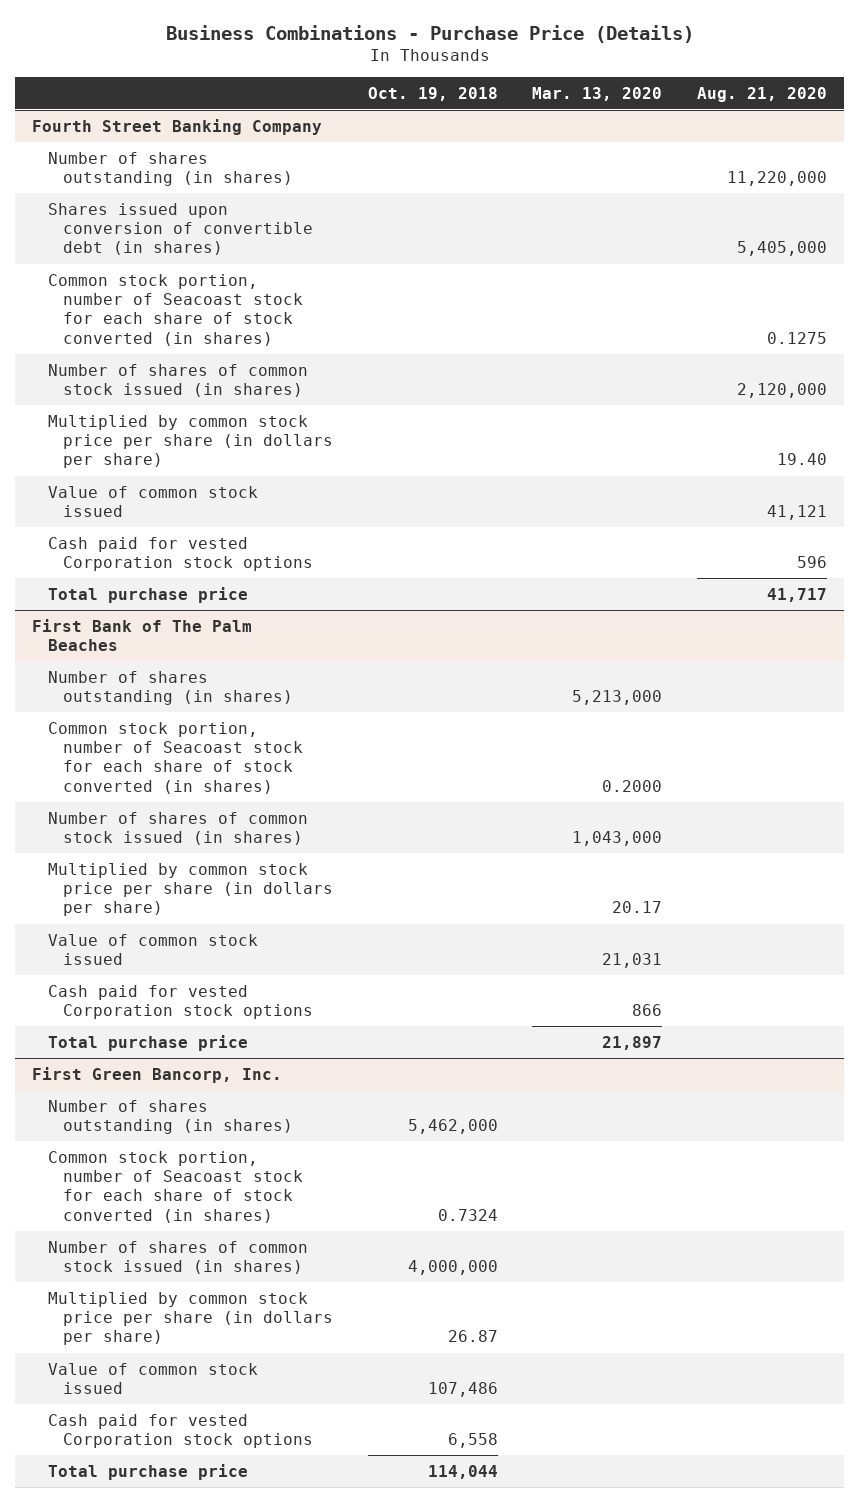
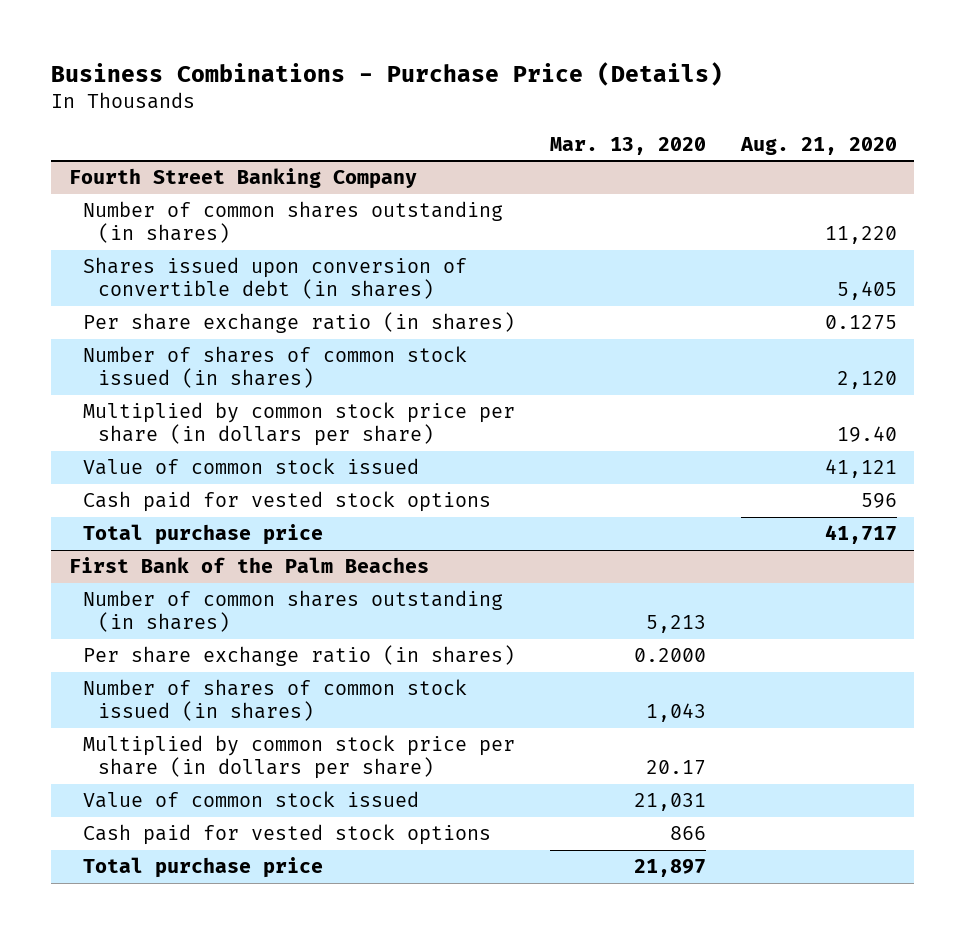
- | Oct. 19, 2018 | Mar. 13, 2020 | Aug. 21, 2020
+ | Mar. 13, 2020 | Aug. 21, 2020
@ Fourth Street Banking Company
- Number of shares outstanding (in shares) | | | 11,220,000
- Shares issued upon conversion of convertible debt (in shares) | | | 5,405,000
- Common stock portion, number of Seacoast stock for each share of stock converted (in shares) | | | 0.1275
- Number of shares of common stock issued (in shares) | | | 2,120,000
+ Number of common shares outstanding (in shares) | | 11,220
+ Shares issued upon conversion of convertible debt (in shares) | | 5,405
+ Per share exchange ratio (in shares) | | 0.1275
+ Number of shares of common stock issued (in shares) | | 2,120
- Cash paid for vested Corporation stock options | | | 596
+ Cash paid for vested stock options | | 596
- First Bank of The Palm Beaches
- Number of shares outstanding (in shares) | | 5,213,000 |
- Common stock portion, number of Seacoast stock for each share of stock converted (in shares) | | 0.2000 |
- Number of shares of common stock issued (in shares) | | 1,043,000 |
+ First Bank of the Palm Beaches
+ Number of common shares outstanding (in shares) | 5,213 |
+ Per share exchange ratio (in shares) | 0.2000 |
+ Number of shares of common stock issued (in shares) | 1,043 |
- Cash paid for vested Corporation stock options | | 866 |
+ Cash paid for vested stock options | 866 |
- First Green Bancorp, Inc.
- Number of shares outstanding (in shares) | 5,462,000 | |
- Common stock portion, number of Seacoast stock for each share of stock converted (in shares) | 0.7324 | |
- Number of shares of common stock issued (in shares) | 4,000,000 | |
- Multiplied by common stock price per share (in dollars per share) | 26.87 | |
- Value of common stock issued | 107,486 | |
- Cash paid for vested Corporation stock options | 6,558 | |
- Total purchase price | 114,044 | |

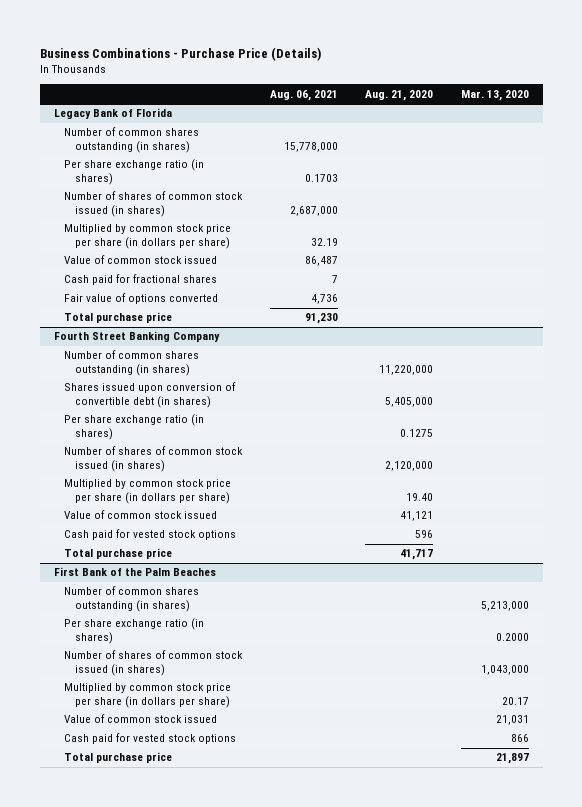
- | Mar. 13, 2020 | Aug. 21, 2020
+ | Aug. 06, 2021 | Aug. 21, 2020 | Mar. 13, 2020
+ Legacy Bank of Florida
+ Number of common shares outstanding (in shares) | 15,778,000 | |
+ Per share exchange ratio (in shares) | 0.1703 | |
+ Number of shares of common stock issued (in shares) | 2,687,000 | |
+ Multiplied by common stock price per share (in dollars per share) | 32.19 | |
+ Value of common stock issued | 86,487 | |
+ Cash paid for fractional shares | 7 | |
+ Fair value of options converted | 4,736 | |
+ Total purchase price | 91,230 | |
@ Fourth Street Banking Company
- Number of common shares outstanding (in shares) | | 11,220
- Shares issued upon conversion of convertible debt (in shares) | | 5,405
+ Number of common shares outstanding (in shares) | | 11,220,000 |
+ Shares issued upon conversion of convertible debt (in shares) | | 5,405,000 |
- Number of shares of common stock issued (in shares) | | 2,120
+ Number of shares of common stock issued (in shares) | | 2,120,000 |
@ First Bank of the Palm Beaches
- Number of common shares outstanding (in shares) | 5,213 |
+ Number of common shares outstanding (in shares) | | | 5,213,000
- Number of shares of common stock issued (in shares) | 1,043 |
+ Number of shares of common stock issued (in shares) | | | 1,043,000

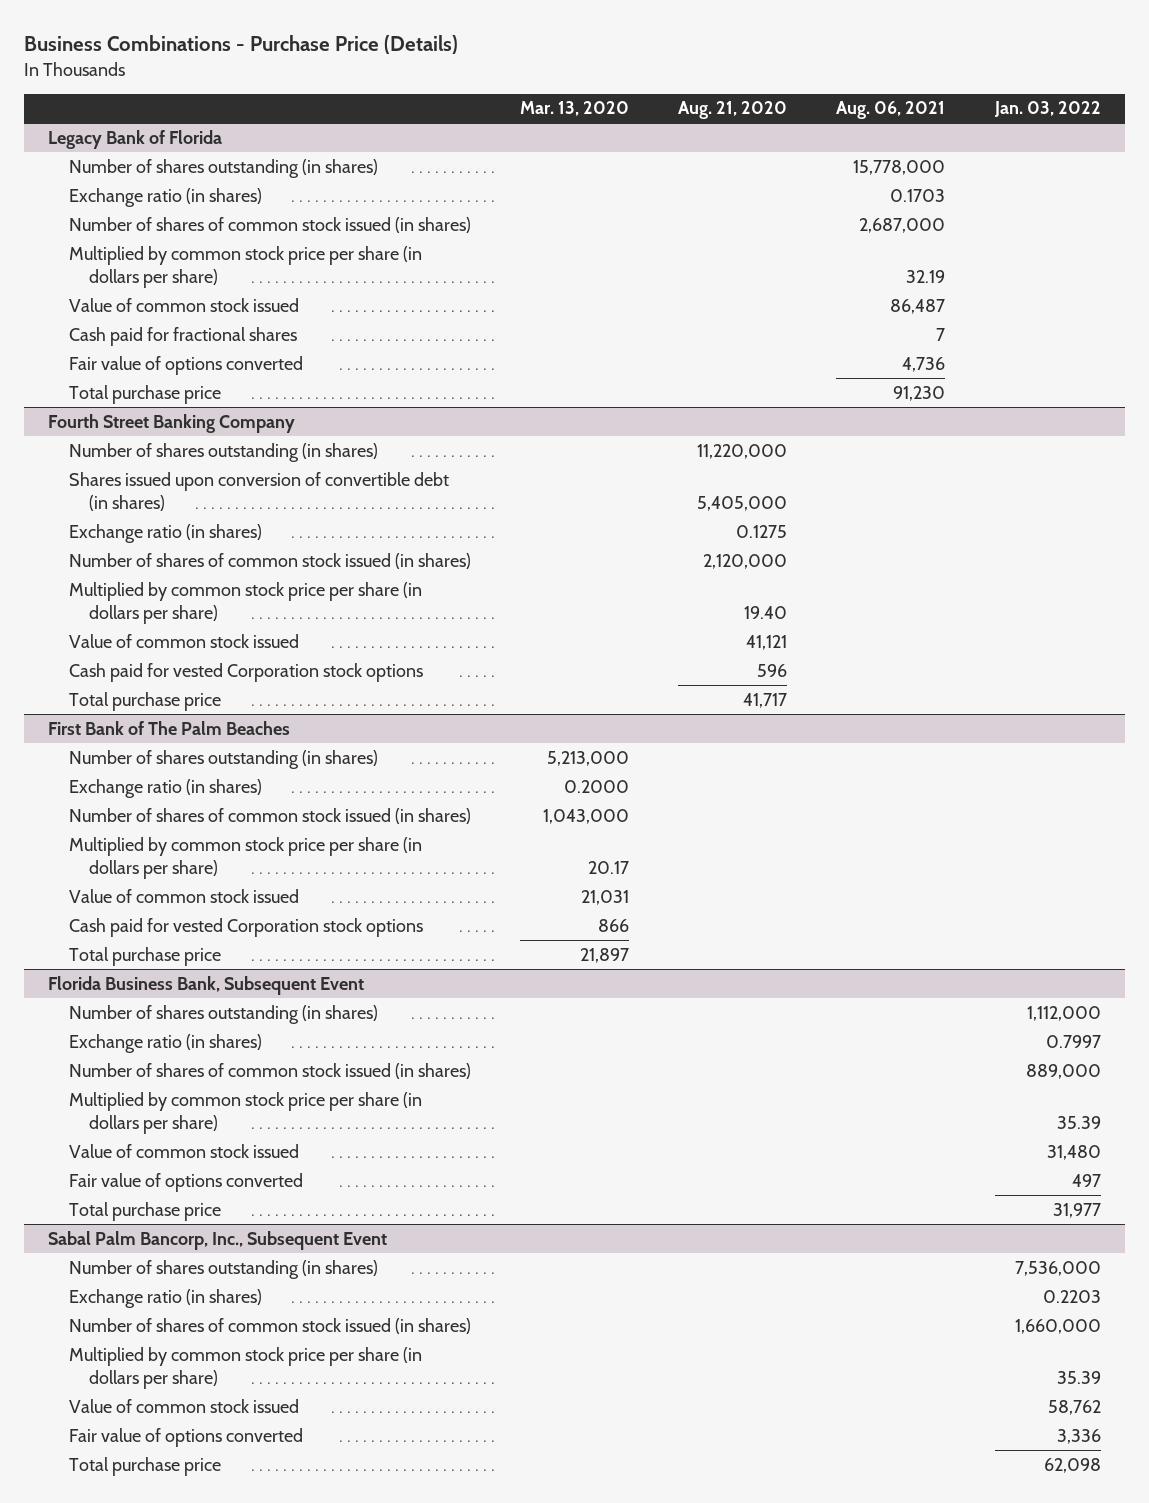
- | Aug. 06, 2021 | Aug. 21, 2020 | Mar. 13, 2020
+ | Mar. 13, 2020 | Aug. 21, 2020 | Aug. 06, 2021 | Jan. 03, 2022
@ Legacy Bank of Florida
- Number of common shares outstanding (in shares) | 15,778,000 | |
- Per share exchange ratio (in shares) | 0.1703 | |
+ Number of shares outstanding (in shares) | | | 15,778,000 |
+ Exchange ratio (in shares) | | | 0.1703 |
@ Fourth Street Banking Company
- Number of common shares outstanding (in shares) | | 11,220,000 |
+ Number of shares outstanding (in shares) | | 11,220,000 | |
- Per share exchange ratio (in shares) | | 0.1275 |
+ Exchange ratio (in shares) | | 0.1275 | |
- Cash paid for vested stock options | | 596 |
+ Cash paid for vested Corporation stock options | | 596 | |
- First Bank of the Palm Beaches
- Number of common shares outstanding (in shares) | | | 5,213,000
- Per share exchange ratio (in shares) | | | 0.2000
+ First Bank of The Palm Beaches
+ Number of shares outstanding (in shares) | 5,213,000 | | |
+ Exchange ratio (in shares) | 0.2000 | | |
- Cash paid for vested stock options | | | 866
+ Cash paid for vested Corporation stock options | 866 | | |
+ Florida Business Bank, Subsequent Event
+ Number of shares outstanding (in shares) | | | | 1,112,000
+ Exchange ratio (in shares) | | | | 0.7997
+ Number of shares of common stock issued (in shares) | | | | 889,000
+ Multiplied by common stock price per share (in dollars per share) | | | | 35.39
+ Value of common stock issued | | | | 31,480
+ Fair value of options converted | | | | 497
+ Total purchase price | | | | 31,977
+ Sabal Palm Bancorp, Inc., Subsequent Event
+ Number of shares outstanding (in shares) | | | | 7,536,000
+ Exchange ratio (in shares) | | | | 0.2203
+ Number of shares of common stock issued (in shares) | | | | 1,660,000
+ Multiplied by common stock price per share (in dollars per share) | | | | 35.39
+ Value of common stock issued | | | | 58,762
+ Fair value of options converted | | | | 3,336
+ Total purchase price | | | | 62,098

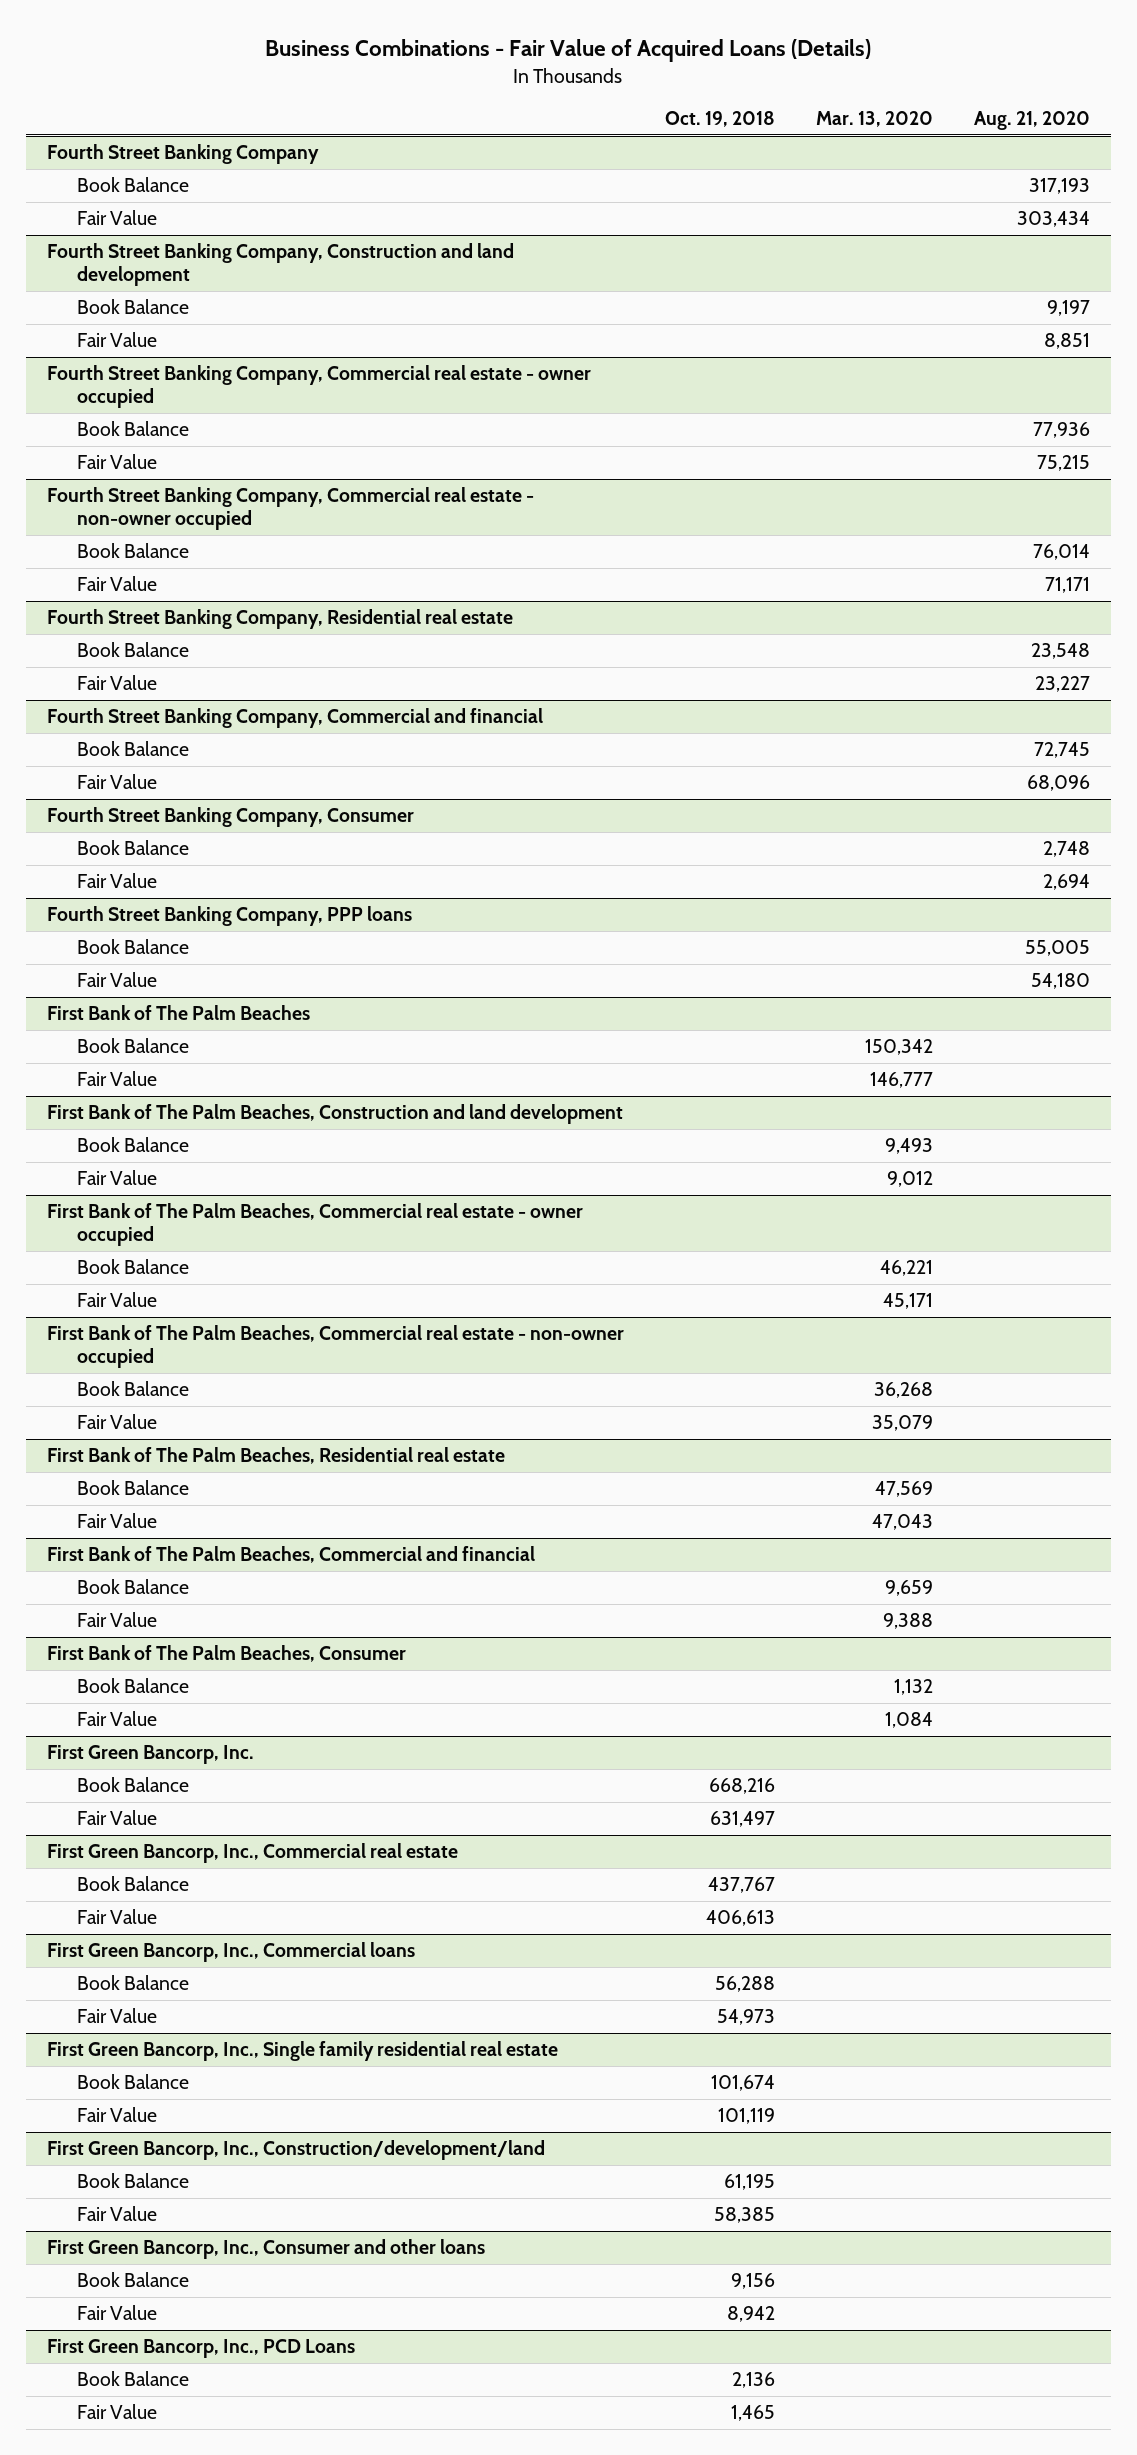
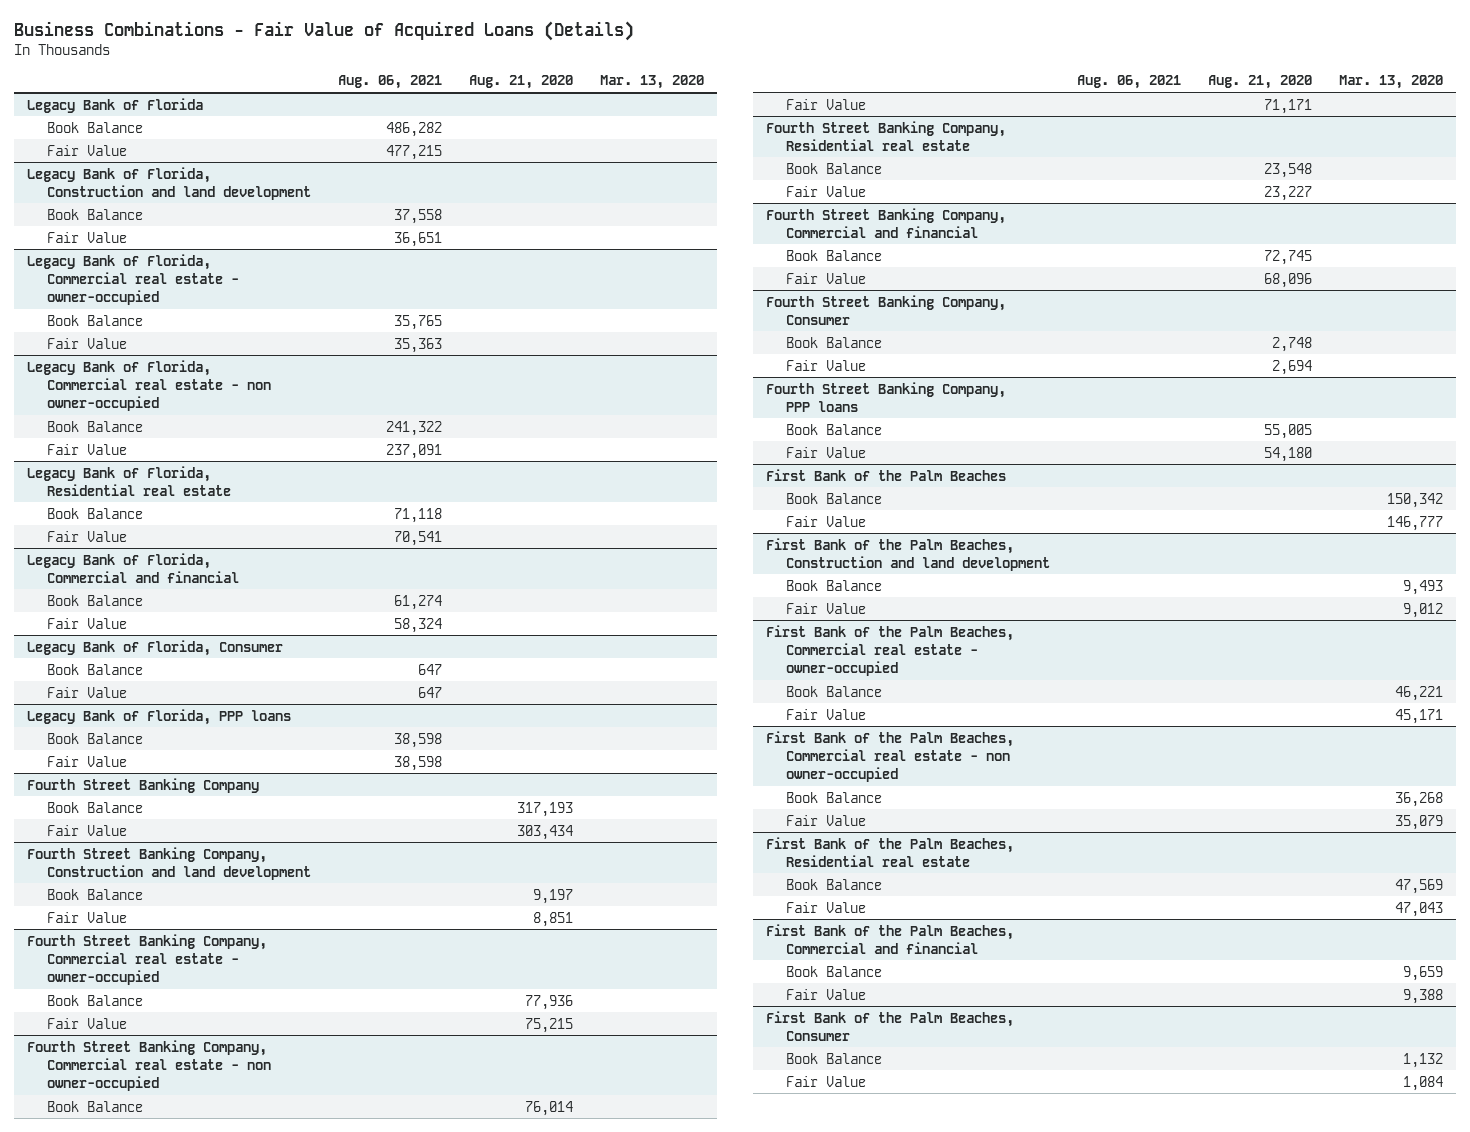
- | Oct. 19, 2018 | Mar. 13, 2020 | Aug. 21, 2020
+ | Aug. 06, 2021 | Aug. 21, 2020 | Mar. 13, 2020
+ Legacy Bank of Florida
+ Book Balance | 486,282 | |
+ Fair Value | 477,215 | |
+ Legacy Bank of Florida, Construction and land development
+ Book Balance | 37,558 | |
+ Fair Value | 36,651 | |
+ Legacy Bank of Florida, Commercial real estate - owner-occupied
+ Book Balance | 35,765 | |
+ Fair Value | 35,363 | |
+ Legacy Bank of Florida, Commercial real estate - non owner-occupied
+ Book Balance | 241,322 | |
+ Fair Value | 237,091 | |
+ Legacy Bank of Florida, Residential real estate
+ Book Balance | 71,118 | |
+ Fair Value | 70,541 | |
+ Legacy Bank of Florida, Commercial and financial
+ Book Balance | 61,274 | |
+ Fair Value | 58,324 | |
+ Legacy Bank of Florida, Consumer
+ Book Balance | 647 | |
+ Fair Value | 647 | |
+ Legacy Bank of Florida, PPP loans
+ Book Balance | 38,598 | |
+ Fair Value | 38,598 | |
- Fourth Street Banking Company, Commercial real estate - owner occupied
+ Fourth Street Banking Company, Commercial real estate - owner-occupied
- Fourth Street Banking Company, Commercial real estate - non-owner occupied
+ Fourth Street Banking Company, Commercial real estate - non owner-occupied
- First Bank of The Palm Beaches
+ First Bank of the Palm Beaches
- First Bank of The Palm Beaches, Construction and land development
+ First Bank of the Palm Beaches, Construction and land development
- First Bank of The Palm Beaches, Commercial real estate - owner occupied
+ First Bank of the Palm Beaches, Commercial real estate - owner-occupied
- First Bank of The Palm Beaches, Commercial real estate - non-owner occupied
+ First Bank of the Palm Beaches, Commercial real estate - non owner-occupied
- First Bank of The Palm Beaches, Residential real estate
+ First Bank of the Palm Beaches, Residential real estate
- First Bank of The Palm Beaches, Commercial and financial
+ First Bank of the Palm Beaches, Commercial and financial
- First Bank of The Palm Beaches, Consumer
+ First Bank of the Palm Beaches, Consumer
- First Green Bancorp, Inc.
- Book Balance | 668,216 | |
- Fair Value | 631,497 | |
- First Green Bancorp, Inc., Commercial real estate
- Book Balance | 437,767 | |
- Fair Value | 406,613 | |
- First Green Bancorp, Inc., Commercial loans
- Book Balance | 56,288 | |
- Fair Value | 54,973 | |
- First Green Bancorp, Inc., Single family residential real estate
- Book Balance | 101,674 | |
- Fair Value | 101,119 | |
- First Green Bancorp, Inc., Construction/development/land
- Book Balance | 61,195 | |
- Fair Value | 58,385 | |
- First Green Bancorp, Inc., Consumer and other loans
- Book Balance | 9,156 | |
- Fair Value | 8,942 | |
- First Green Bancorp, Inc., PCD Loans
- Book Balance | 2,136 | |
- Fair Value | 1,465 | |

